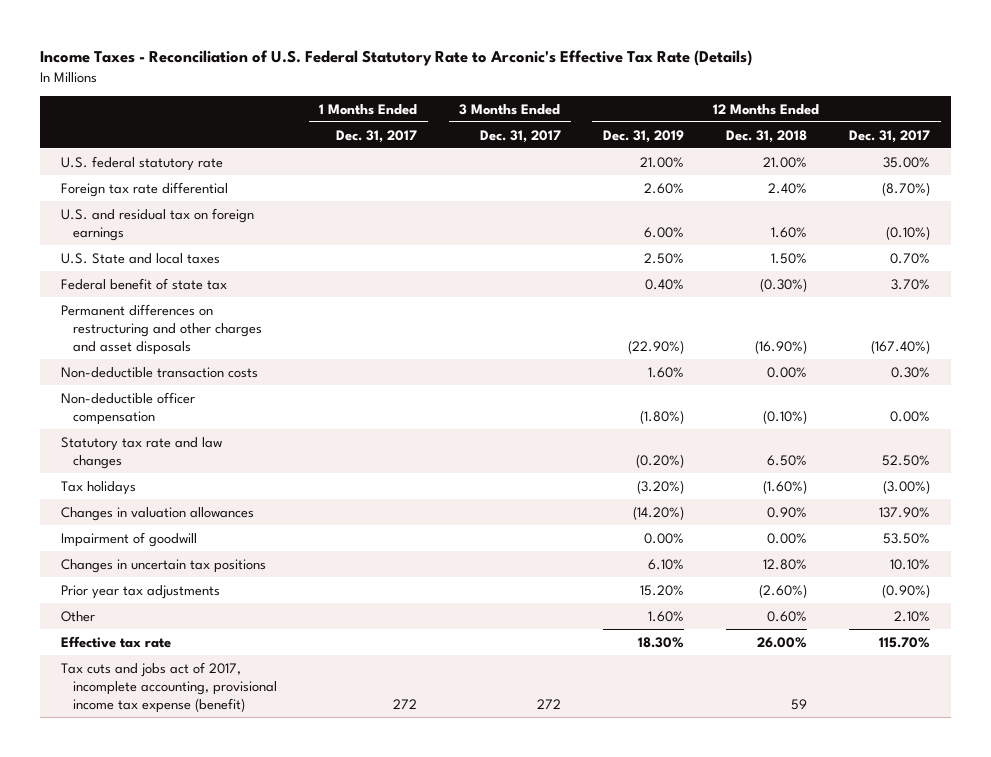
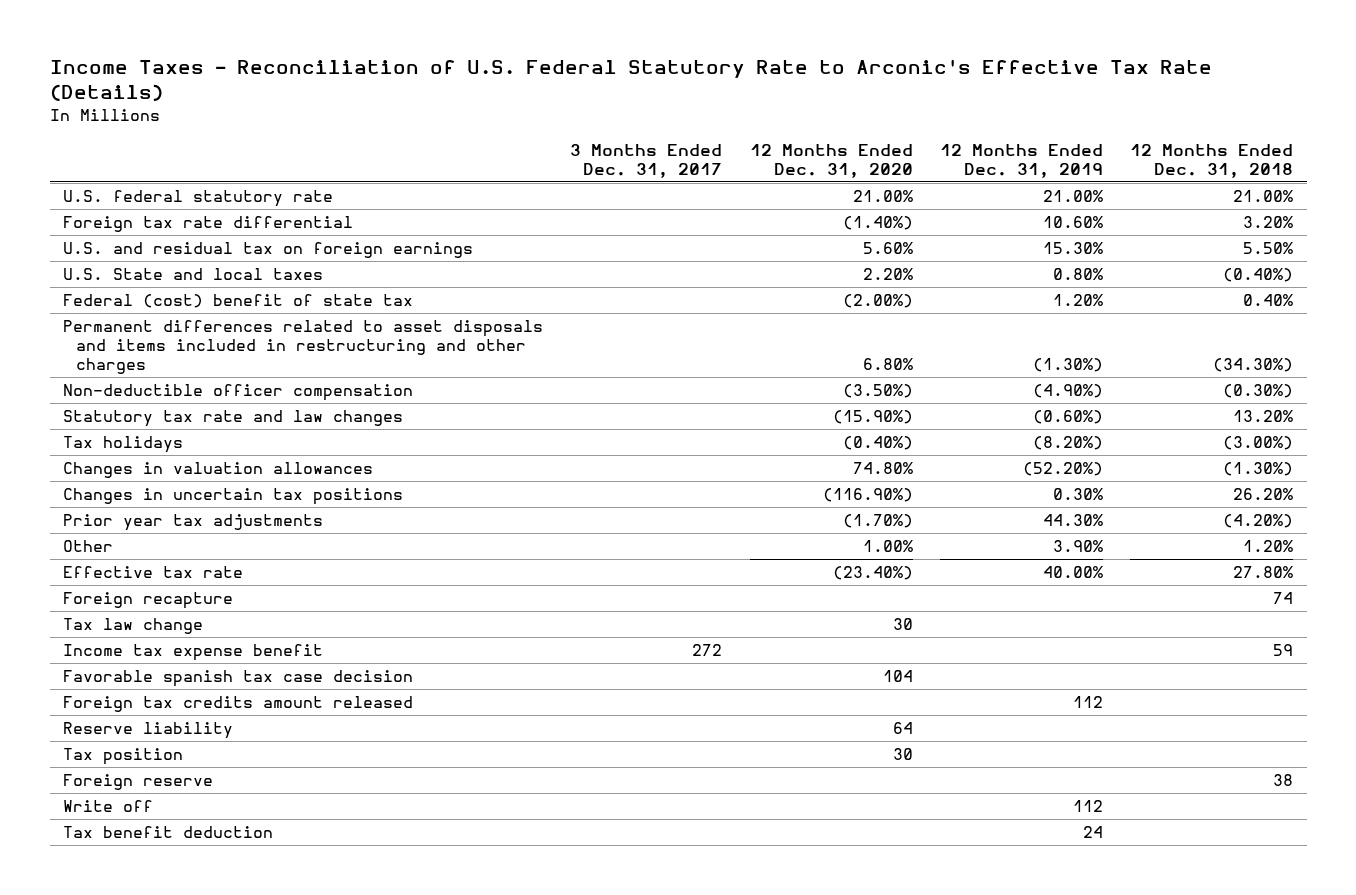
- | 1 Months Ended Dec. 31, 2017 | 3 Months Ended Dec. 31, 2017 | 12 Months Ended Dec. 31, 2019 | 12 Months Ended Dec. 31, 2018 | 12 Months Ended Dec. 31, 2017
+ | 3 Months Ended Dec. 31, 2017 | 12 Months Ended Dec. 31, 2020 | 12 Months Ended Dec. 31, 2019 | 12 Months Ended Dec. 31, 2018
- Foreign tax rate differential | | | 2.60% | 2.40% | (8.70%)
- U.S. and residual tax on foreign earnings | | | 6.00% | 1.60% | (0.10%)
- U.S. State and local taxes | | | 2.50% | 1.50% | 0.70%
- Federal benefit of state tax | | | 0.40% | (0.30%) | 3.70%
- Permanent differences on restructuring and other charges and asset disposals | | | (22.90%) | (16.90%) | (167.40%)
- Non-deductible transaction costs | | | 1.60% | 0.00% | 0.30%
- Non-deductible officer compensation | | | (1.80%) | (0.10%) | 0.00%
- Statutory tax rate and law changes | | | (0.20%) | 6.50% | 52.50%
- Tax holidays | | | (3.20%) | (1.60%) | (3.00%)
- Changes in valuation allowances | | | (14.20%) | 0.90% | 137.90%
- Impairment of goodwill | | | 0.00% | 0.00% | 53.50%
- Changes in uncertain tax positions | | | 6.10% | 12.80% | 10.10%
- Prior year tax adjustments | | | 15.20% | (2.60%) | (0.90%)
- Other | | | 1.60% | 0.60% | 2.10%
- Effective tax rate | | | 18.30% | 26.00% | 115.70%
- Tax cuts and jobs act of 2017, incomplete accounting, provisional income tax expense (benefit) | 272 | 272 | | 59 |
+ Foreign tax rate differential | | (1.40%) | 10.60% | 3.20%
+ U.S. and residual tax on foreign earnings | | 5.60% | 15.30% | 5.50%
+ U.S. State and local taxes | | 2.20% | 0.80% | (0.40%)
+ Federal (cost) benefit of state tax | | (2.00%) | 1.20% | 0.40%
+ Permanent differences related to asset disposals and items included in restructuring and other charges | | 6.80% | (1.30%) | (34.30%)
+ Non-deductible officer compensation | | (3.50%) | (4.90%) | (0.30%)
+ Statutory tax rate and law changes | | (15.90%) | (0.60%) | 13.20%
+ Tax holidays | | (0.40%) | (8.20%) | (3.00%)
+ Changes in valuation allowances | | 74.80% | (52.20%) | (1.30%)
+ Changes in uncertain tax positions | | (116.90%) | 0.30% | 26.20%
+ Prior year tax adjustments | | (1.70%) | 44.30% | (4.20%)
+ Other | | 1.00% | 3.90% | 1.20%
+ Effective tax rate | | (23.40%) | 40.00% | 27.80%
+ Foreign recapture | | | | 74
+ Tax law change | | 30 | |
+ Income tax expense benefit | 272 | | | 59
+ Favorable spanish tax case decision | | 104 | |
+ Foreign tax credits amount released | | | 112 |
+ Reserve liability | | 64 | |
+ Tax position | | 30 | |
+ Foreign reserve | | | | 38
+ Write off | | | 112 |
+ Tax benefit deduction | | | 24 |

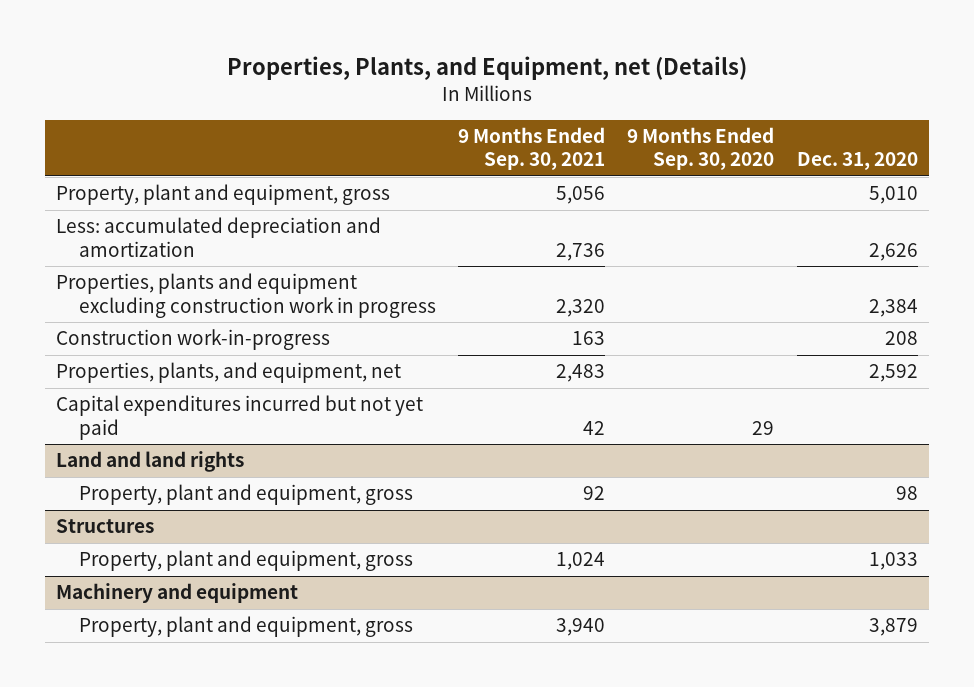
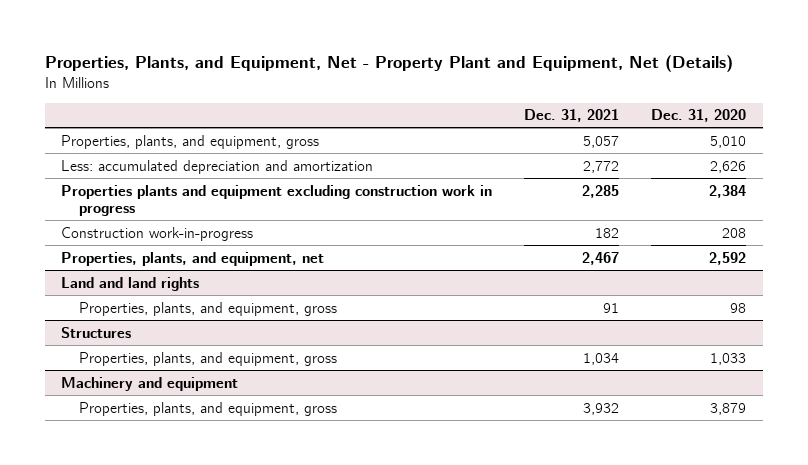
- Properties, Plants, and Equipment, net (Details)
+ Properties, Plants, and Equipment, Net - Property Plant and Equipment, Net (Details)
- | 9 Months Ended Sep. 30, 2021 | 9 Months Ended Sep. 30, 2020 | Dec. 31, 2020
+ | Dec. 31, 2021 | Dec. 31, 2020
- Property, plant and equipment, gross | 5,056 | | 5,010
+ Properties, plants, and equipment, gross | 5,057 | 5,010
- Properties, plants and equipment excluding construction work in progress | 2,320 | | 2,384
+ Properties plants and equipment excluding construction work in progress | 2,285 | 2,384
- Capital expenditures incurred but not yet paid | 42 | 29 |
@ Land and land rights
- Property, plant and equipment, gross | 92 | | 98
+ Properties, plants, and equipment, gross | 91 | 98
@ Structures
- Property, plant and equipment, gross | 1,024 | | 1,033
+ Properties, plants, and equipment, gross | 1,034 | 1,033
@ Machinery and equipment
- Property, plant and equipment, gross | 3,940 | | 3,879
+ Properties, plants, and equipment, gross | 3,932 | 3,879

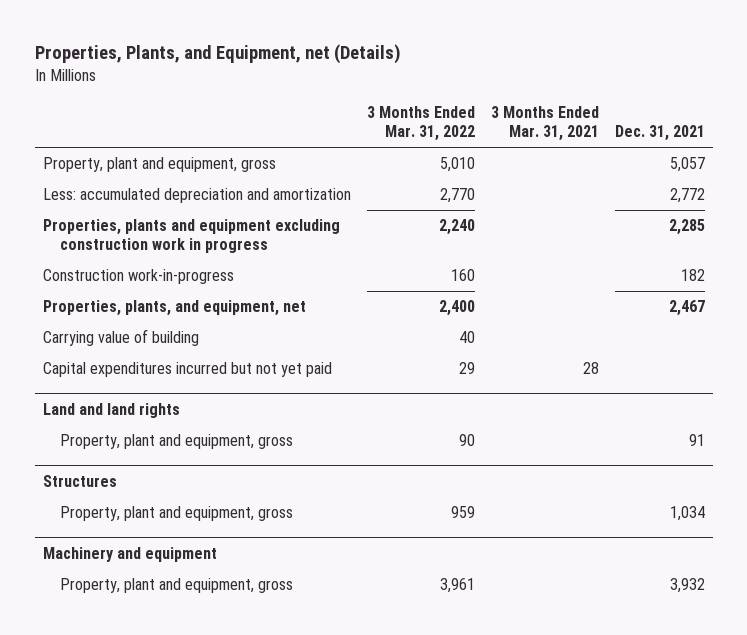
- Properties, Plants, and Equipment, Net - Property Plant and Equipment, Net (Details)
+ Properties, Plants, and Equipment, net (Details)
- | Dec. 31, 2021 | Dec. 31, 2020
+ | 3 Months Ended Mar. 31, 2022 | 3 Months Ended Mar. 31, 2021 | Dec. 31, 2021
- Properties, plants, and equipment, gross | 5,057 | 5,010
+ Property, plant and equipment, gross | 5,010 | | 5,057
- Properties plants and equipment excluding construction work in progress | 2,285 | 2,384
+ Properties, plants and equipment excluding construction work in progress | 2,240 | | 2,285
+ Carrying value of building | 40 | |
+ Capital expenditures incurred but not yet paid | 29 | 28 |
@ Land and land rights
- Properties, plants, and equipment, gross | 91 | 98
+ Property, plant and equipment, gross | 90 | | 91
@ Structures
- Properties, plants, and equipment, gross | 1,034 | 1,033
+ Property, plant and equipment, gross | 959 | | 1,034
@ Machinery and equipment
- Properties, plants, and equipment, gross | 3,932 | 3,879
+ Property, plant and equipment, gross | 3,961 | | 3,932

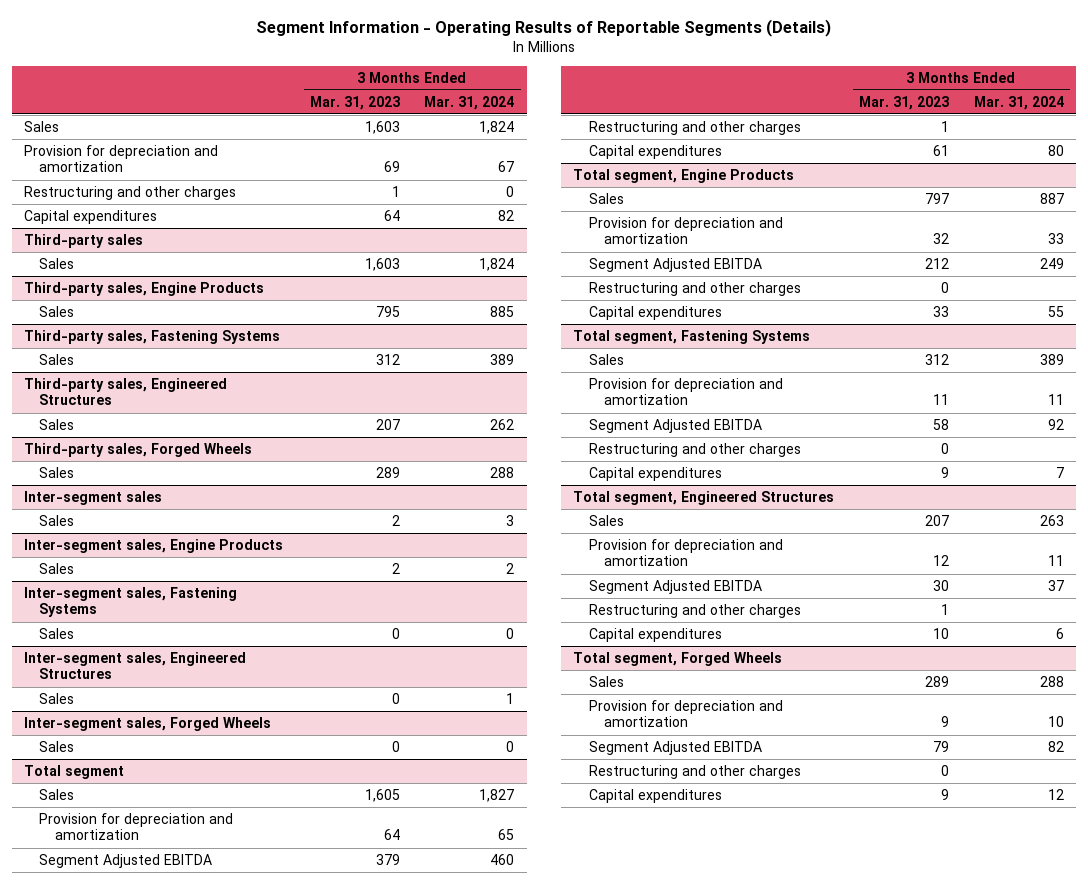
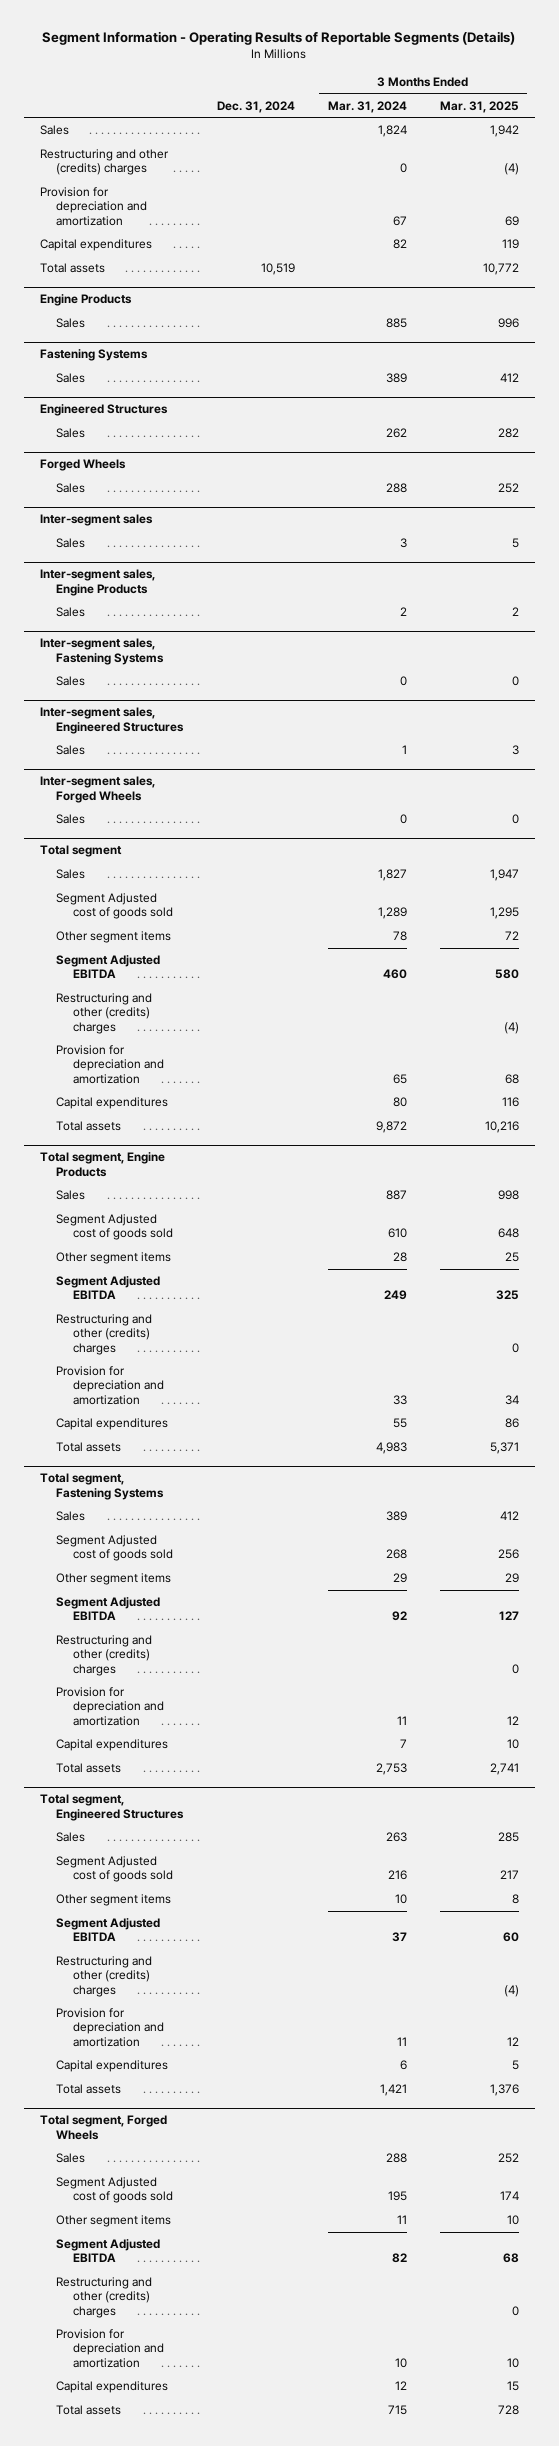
- | 3 Months Ended Mar. 31, 2023 | 3 Months Ended Mar. 31, 2024
+ | Dec. 31, 2024 | 3 Months Ended Mar. 31, 2024 | 3 Months Ended Mar. 31, 2025
+ Restructuring and other (credits) charges | | 0 | (4)
- Restructuring and other charges | 1 | 0
- Third-party sales
- Sales | 1,603 | 1,824
- Third-party sales, Engine Products
+ Total assets | 10,519 | | 10,772
+ Engine Products
- Third-party sales, Fastening Systems
+ Fastening Systems
- Third-party sales, Engineered Structures
+ Engineered Structures
- Third-party sales, Forged Wheels
+ Forged Wheels
@ Total segment
+ Segment Adjusted cost of goods sold | | 1,289 | 1,295
+ Other segment items | | 78 | 72
- Restructuring and other charges | 1 |
+ Restructuring and other (credits) charges | | | (4)
moved down: Provision for depreciation and amortization | | 65 | 68
+ Total assets | | 9,872 | 10,216
@ Total segment, Engine Products
+ Segment Adjusted cost of goods sold | | 610 | 648
+ Other segment items | | 28 | 25
- Restructuring and other charges | 0 |
+ Restructuring and other (credits) charges | | | 0
moved down: Provision for depreciation and amortization | | 33 | 34
+ Total assets | | 4,983 | 5,371
@ Total segment, Fastening Systems
+ Segment Adjusted cost of goods sold | | 268 | 256
+ Other segment items | | 29 | 29
- Restructuring and other charges | 0 |
+ Restructuring and other (credits) charges | | | 0
moved down: Provision for depreciation and amortization | | 11 | 12
+ Total assets | | 2,753 | 2,741
@ Total segment, Engineered Structures
+ Segment Adjusted cost of goods sold | | 216 | 217
+ Other segment items | | 10 | 8
- Restructuring and other charges | 1 |
+ Restructuring and other (credits) charges | | | (4)
moved down: Provision for depreciation and amortization | | 11 | 12
+ Total assets | | 1,421 | 1,376
@ Total segment, Forged Wheels
+ Segment Adjusted cost of goods sold | | 195 | 174
+ Other segment items | | 11 | 10
- Restructuring and other charges | 0 |
+ Restructuring and other (credits) charges | | | 0
moved down: Provision for depreciation and amortization | | 10 | 10
+ Total assets | | 715 | 728

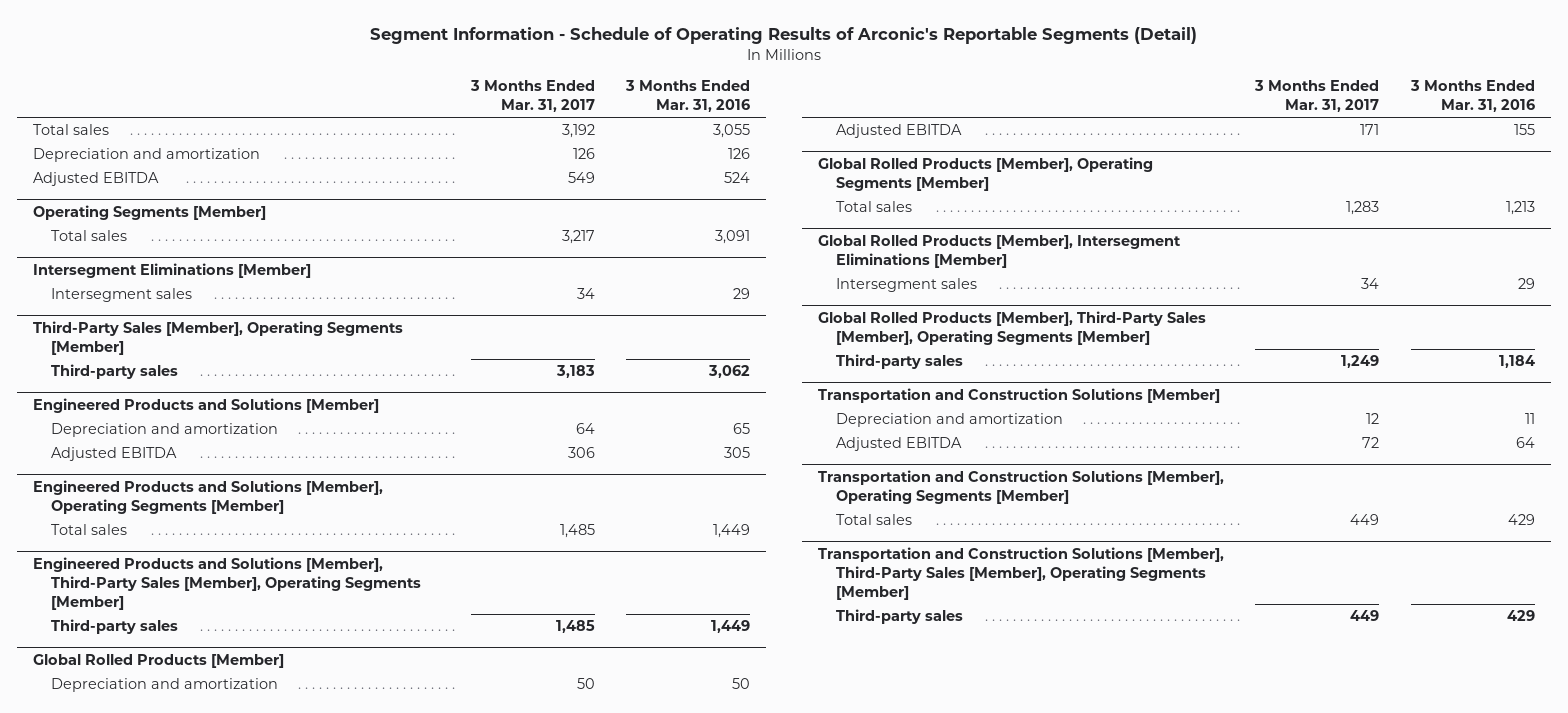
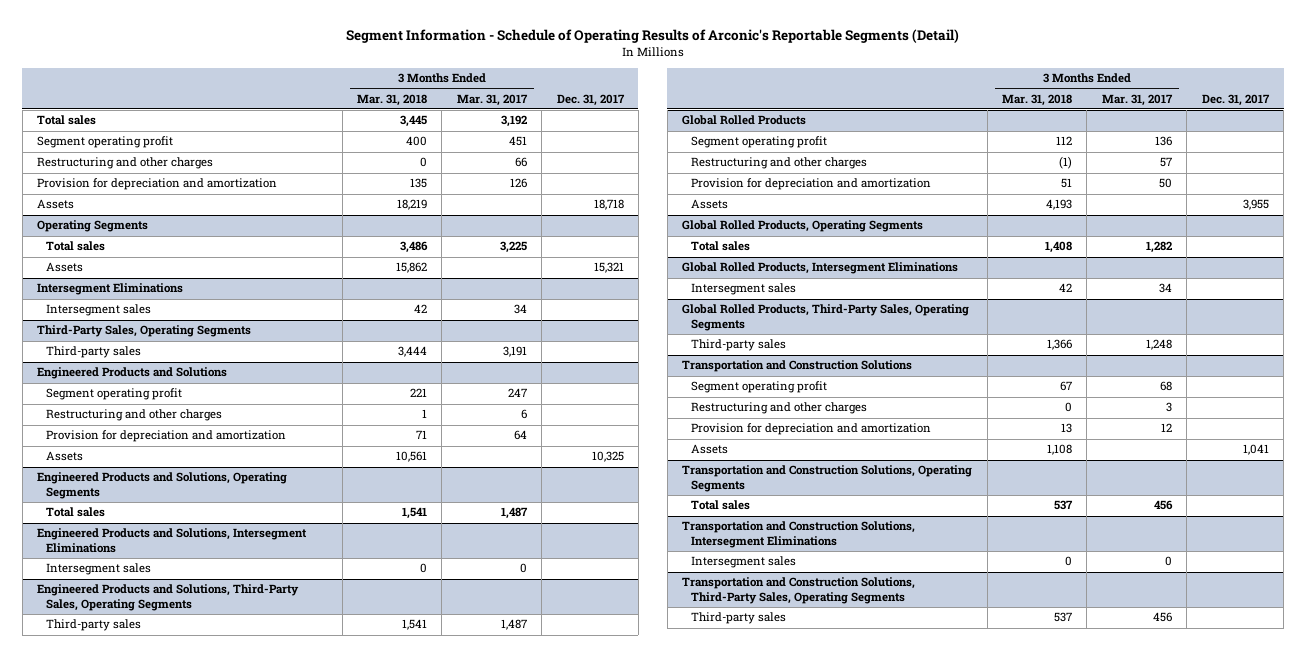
- | 3 Months Ended Mar. 31, 2017 | 3 Months Ended Mar. 31, 2016
+ | 3 Months Ended Mar. 31, 2018 | 3 Months Ended Mar. 31, 2017 | Dec. 31, 2017
- Depreciation and amortization | 126 | 126
- Adjusted EBITDA | 549 | 524
- Operating Segments [Member]
- Total sales | 3,217 | 3,091
- Intersegment Eliminations [Member]
+ Segment operating profit | 400 | 451 |
+ Restructuring and other charges | 0 | 66 |
+ Provision for depreciation and amortization | 135 | 126 |
+ Assets | 18,219 | | 18,718
+ Operating Segments
+ Total sales | 3,486 | 3,225 |
+ Assets | 15,862 | | 15,321
+ Intersegment Eliminations
- Third-Party Sales [Member], Operating Segments [Member]
- Third-party sales | 3,183 | 3,062
- Engineered Products and Solutions [Member]
- Depreciation and amortization | 64 | 65
- Adjusted EBITDA | 306 | 305
- Engineered Products and Solutions [Member], Operating Segments [Member]
- Total sales | 1,485 | 1,449
- Engineered Products and Solutions [Member], Third-Party Sales [Member], Operating Segments [Member]
- Third-party sales | 1,485 | 1,449
- Global Rolled Products [Member]
- Depreciation and amortization | 50 | 50
- Adjusted EBITDA | 171 | 155
- Global Rolled Products [Member], Operating Segments [Member]
- Total sales | 1,283 | 1,213
- Global Rolled Products [Member], Intersegment Eliminations [Member]
+ Third-Party Sales, Operating Segments
+ Third-party sales | 3,444 | 3,191 |
+ Engineered Products and Solutions
+ Segment operating profit | 221 | 247 |
+ Restructuring and other charges | 1 | 6 |
+ Provision for depreciation and amortization | 71 | 64 |
+ Assets | 10,561 | | 10,325
+ Engineered Products and Solutions, Operating Segments
+ Total sales | 1,541 | 1,487 |
+ Engineered Products and Solutions, Intersegment Eliminations
+ Intersegment sales | 0 | 0 |
+ Engineered Products and Solutions, Third-Party Sales, Operating Segments
+ Third-party sales | 1,541 | 1,487 |
+ Global Rolled Products
+ Segment operating profit | 112 | 136 |
+ Restructuring and other charges | (1) | 57 |
+ Provision for depreciation and amortization | 51 | 50 |
+ Assets | 4,193 | | 3,955
+ Global Rolled Products, Operating Segments
+ Total sales | 1,408 | 1,282 |
+ Global Rolled Products, Intersegment Eliminations
- Global Rolled Products [Member], Third-Party Sales [Member], Operating Segments [Member]
- Third-party sales | 1,249 | 1,184
- Transportation and Construction Solutions [Member]
- Depreciation and amortization | 12 | 11
- Adjusted EBITDA | 72 | 64
- Transportation and Construction Solutions [Member], Operating Segments [Member]
- Total sales | 449 | 429
- Transportation and Construction Solutions [Member], Third-Party Sales [Member], Operating Segments [Member]
- Third-party sales | 449 | 429
+ Global Rolled Products, Third-Party Sales, Operating Segments
+ Third-party sales | 1,366 | 1,248 |
+ Transportation and Construction Solutions
+ Segment operating profit | 67 | 68 |
+ Restructuring and other charges | 0 | 3 |
+ Provision for depreciation and amortization | 13 | 12 |
+ Assets | 1,108 | | 1,041
+ Transportation and Construction Solutions, Operating Segments
+ Total sales | 537 | 456 |
+ Transportation and Construction Solutions, Intersegment Eliminations
+ Intersegment sales | 0 | 0 |
+ Transportation and Construction Solutions, Third-Party Sales, Operating Segments
+ Third-party sales | 537 | 456 |

